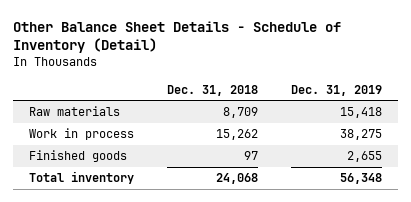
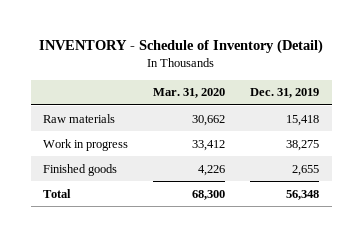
- Other Balance Sheet Details - Schedule of Inventory (Detail)
+ INVENTORY - Schedule of Inventory (Detail)
- | Dec. 31, 2018 | Dec. 31, 2019
+ | Mar. 31, 2020 | Dec. 31, 2019
- Work in process | 15,262 | 38,275
+ Work in progress | 33,412 | 38,275
- Total inventory | 24,068 | 56,348
+ Total | 68,300 | 56,348

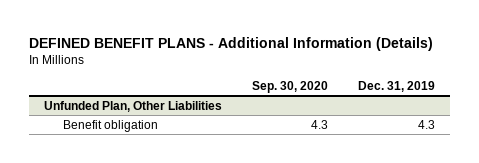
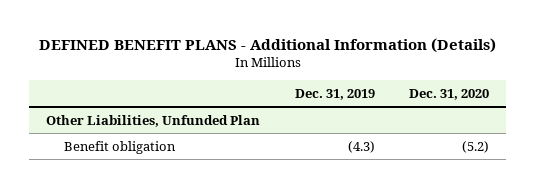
- | Sep. 30, 2020 | Dec. 31, 2019
+ | Dec. 31, 2019 | Dec. 31, 2020
- Unfunded Plan, Other Liabilities
- Benefit obligation | 4.3 | 4.3
+ Other Liabilities, Unfunded Plan
+ Benefit obligation | (4.3) | (5.2)

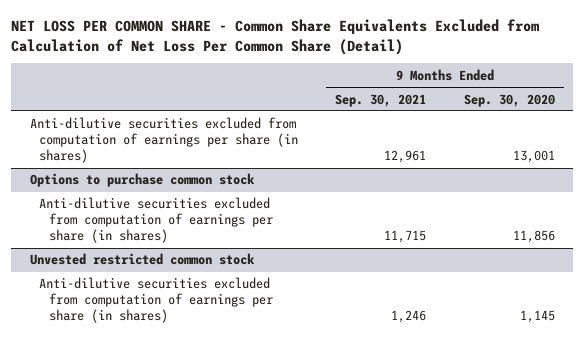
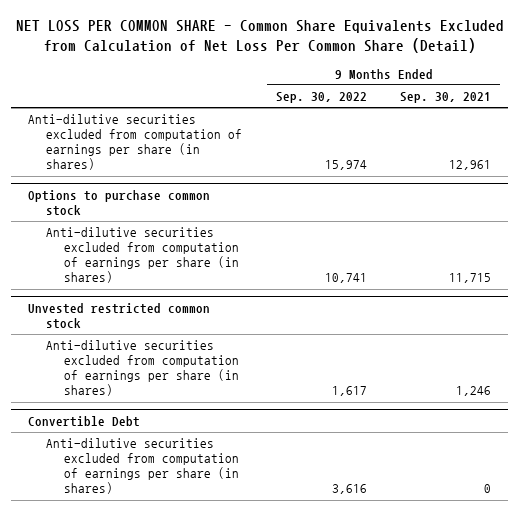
- | 9 Months Ended Sep. 30, 2021 | 9 Months Ended Sep. 30, 2020
+ | 9 Months Ended Sep. 30, 2022 | 9 Months Ended Sep. 30, 2021
+ Convertible Debt
+ Anti-dilutive securities excluded from computation of earnings per share (in shares) | 3,616 | 0

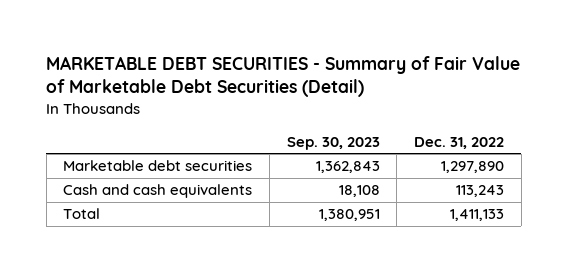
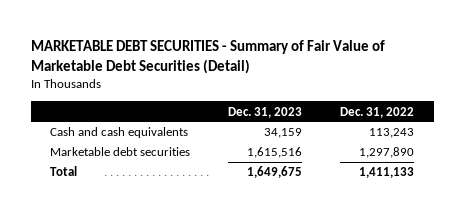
- | Sep. 30, 2023 | Dec. 31, 2022
+ | Dec. 31, 2023 | Dec. 31, 2022
moved down: Marketable debt securities | 1,615,516 | 1,297,890

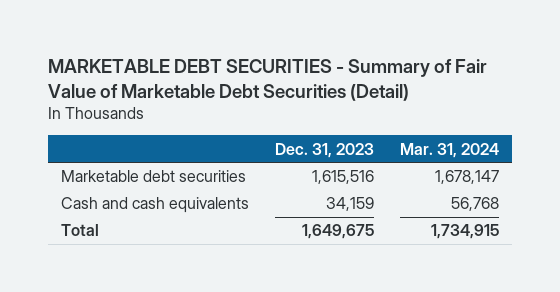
- | Dec. 31, 2023 | Dec. 31, 2022
+ | Dec. 31, 2023 | Mar. 31, 2024
moved down: Cash and cash equivalents | 34,159 | 56,768

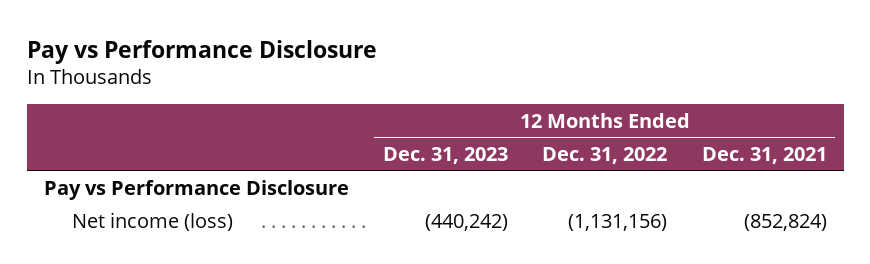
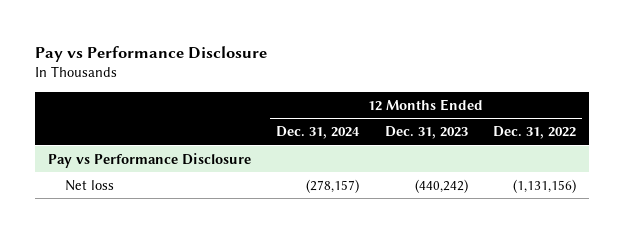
- | 12 Months Ended Dec. 31, 2023 | 12 Months Ended Dec. 31, 2022 | 12 Months Ended Dec. 31, 2021
+ | 12 Months Ended Dec. 31, 2024 | 12 Months Ended Dec. 31, 2023 | 12 Months Ended Dec. 31, 2022
- Net income (loss) | (440,242) | (1,131,156) | (852,824)
+ Net loss | (278,157) | (440,242) | (1,131,156)

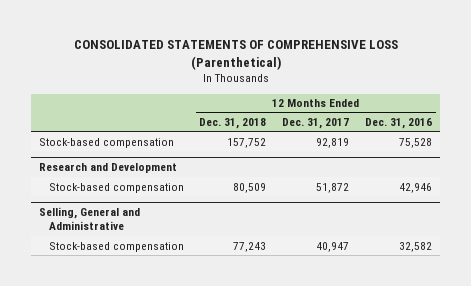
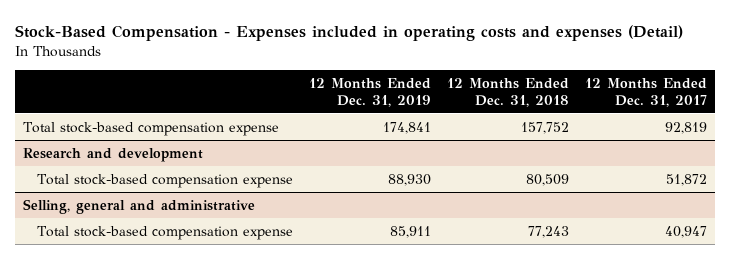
- CONSOLIDATED STATEMENTS OF COMPREHENSIVE LOSS (Parenthetical)
+ Stock-Based Compensation - Expenses included in operating costs and expenses (Detail)
- | 12 Months Ended Dec. 31, 2018 | 12 Months Ended Dec. 31, 2017 | 12 Months Ended Dec. 31, 2016
+ | 12 Months Ended Dec. 31, 2019 | 12 Months Ended Dec. 31, 2018 | 12 Months Ended Dec. 31, 2017
- Stock-based compensation | 157,752 | 92,819 | 75,528
- Research and Development
- Stock-based compensation | 80,509 | 51,872 | 42,946
- Selling, General and Administrative
- Stock-based compensation | 77,243 | 40,947 | 32,582
+ Total stock-based compensation expense | 174,841 | 157,752 | 92,819
+ Research and development
+ Total stock-based compensation expense | 88,930 | 80,509 | 51,872
+ Selling, general and administrative
+ Total stock-based compensation expense | 85,911 | 77,243 | 40,947

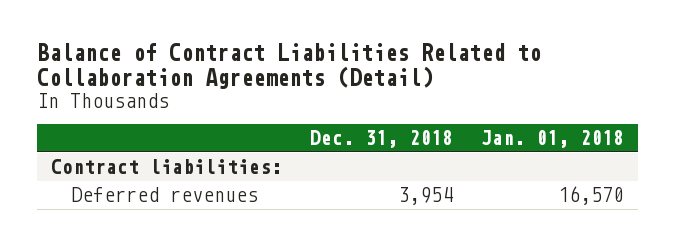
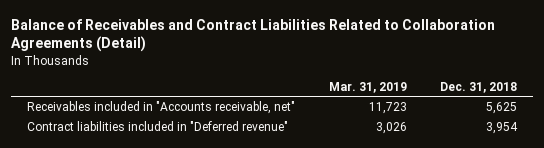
- Balance of Contract Liabilities Related to Collaboration Agreements (Detail)
+ Balance of Receivables and Contract Liabilities Related to Collaboration Agreements (Detail)
- | Dec. 31, 2018 | Jan. 01, 2018
+ | Mar. 31, 2019 | Dec. 31, 2018
- Contract liabilities:
- Deferred revenues | 3,954 | 16,570
+ Receivables included in "Accounts receivable, net" | 11,723 | 5,625
+ Contract liabilities included in "Deferred revenue" | 3,026 | 3,954

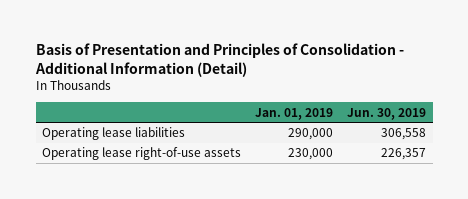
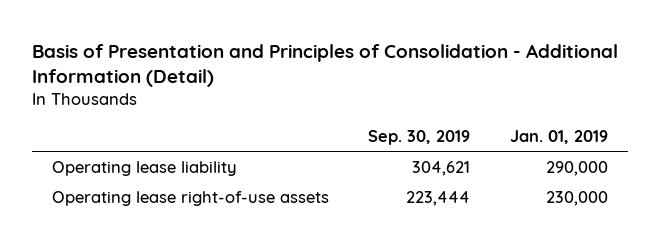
- | Jan. 01, 2019 | Jun. 30, 2019
+ | Sep. 30, 2019 | Jan. 01, 2019
- Operating lease liabilities | 290,000 | 306,558
+ Operating lease liability | 304,621 | 290,000

